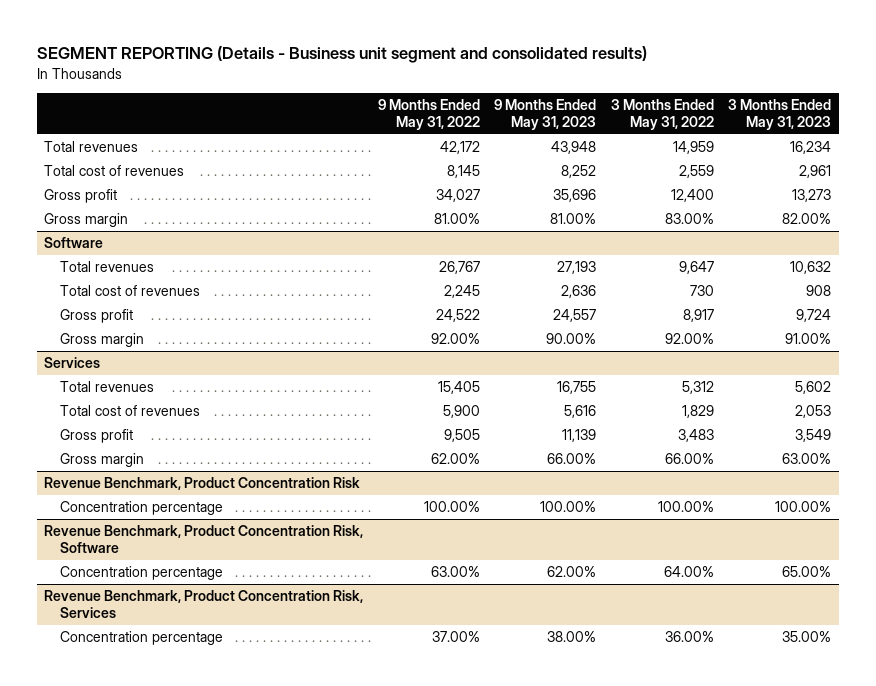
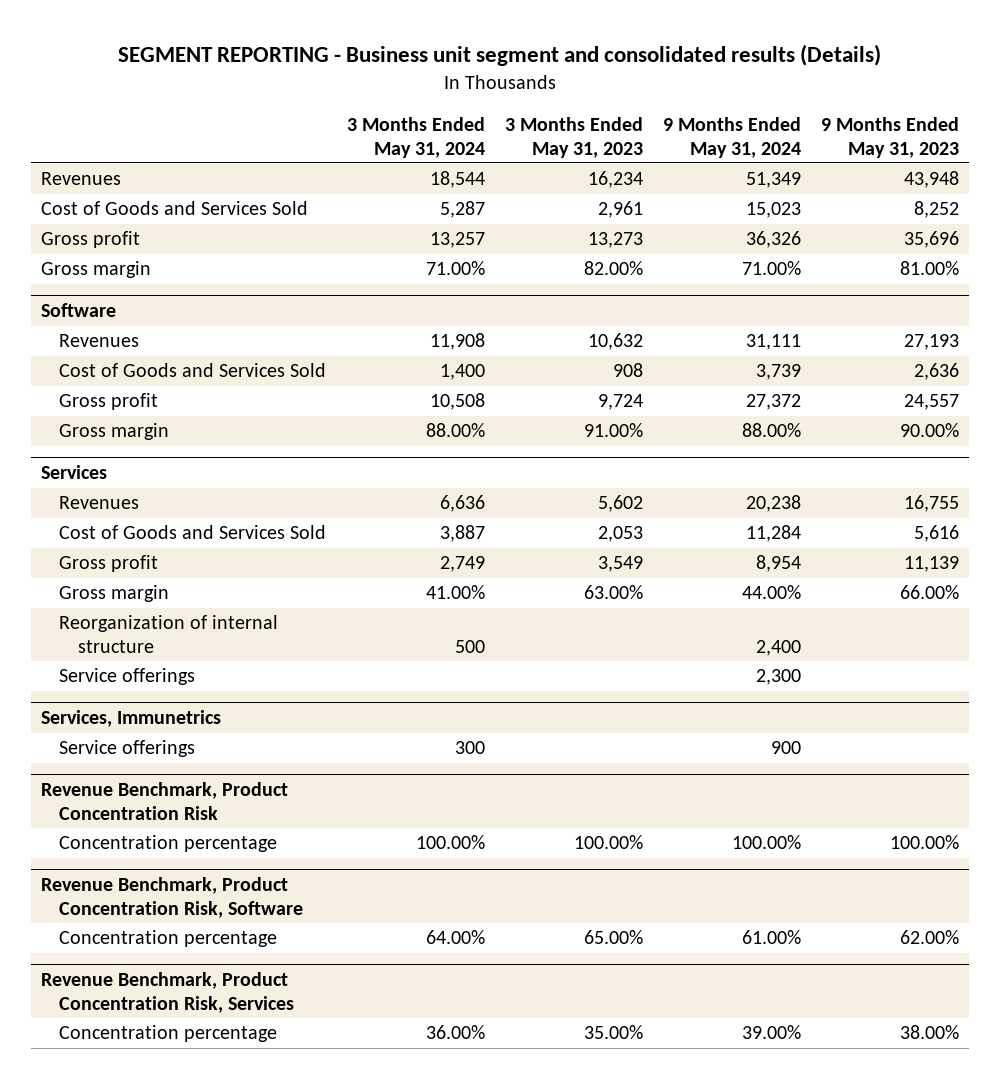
- SEGMENT REPORTING (Details - Business unit segment and consolidated results)
+ SEGMENT REPORTING - Business unit segment and consolidated results (Details)
- | 9 Months Ended May 31, 2022 | 9 Months Ended May 31, 2023 | 3 Months Ended May 31, 2022 | 3 Months Ended May 31, 2023
+ | 3 Months Ended May 31, 2024 | 3 Months Ended May 31, 2023 | 9 Months Ended May 31, 2024 | 9 Months Ended May 31, 2023
- Total revenues | 42,172 | 43,948 | 14,959 | 16,234
- Total cost of revenues | 8,145 | 8,252 | 2,559 | 2,961
+ Revenues | 18,544 | 16,234 | 51,349 | 43,948
+ Cost of Goods and Services Sold | 5,287 | 2,961 | 15,023 | 8,252
@ Software
- Total revenues | 26,767 | 27,193 | 9,647 | 10,632
- Total cost of revenues | 2,245 | 2,636 | 730 | 908
+ Revenues | 11,908 | 10,632 | 31,111 | 27,193
+ Cost of Goods and Services Sold | 1,400 | 908 | 3,739 | 2,636
@ Services
- Total revenues | 15,405 | 16,755 | 5,312 | 5,602
- Total cost of revenues | 5,900 | 5,616 | 1,829 | 2,053
+ Revenues | 6,636 | 5,602 | 20,238 | 16,755
+ Cost of Goods and Services Sold | 3,887 | 2,053 | 11,284 | 5,616
+ Reorganization of internal structure | 500 | | 2,400 |
+ Service offerings | | | 2,300 |
+ Services, Immunetrics
+ Service offerings | 300 | | 900 |

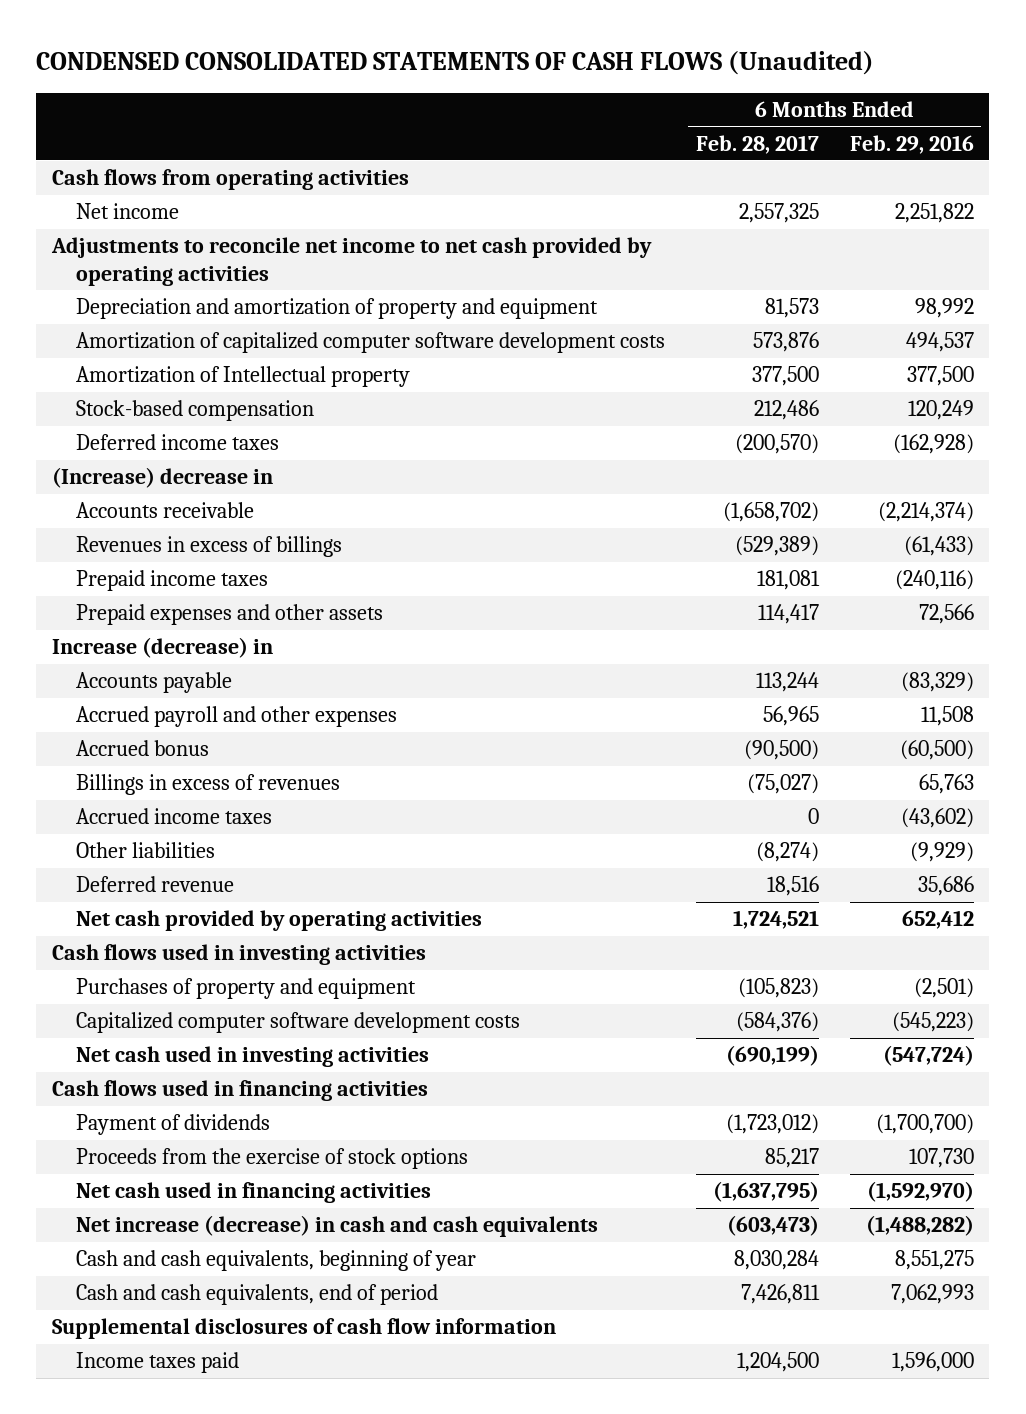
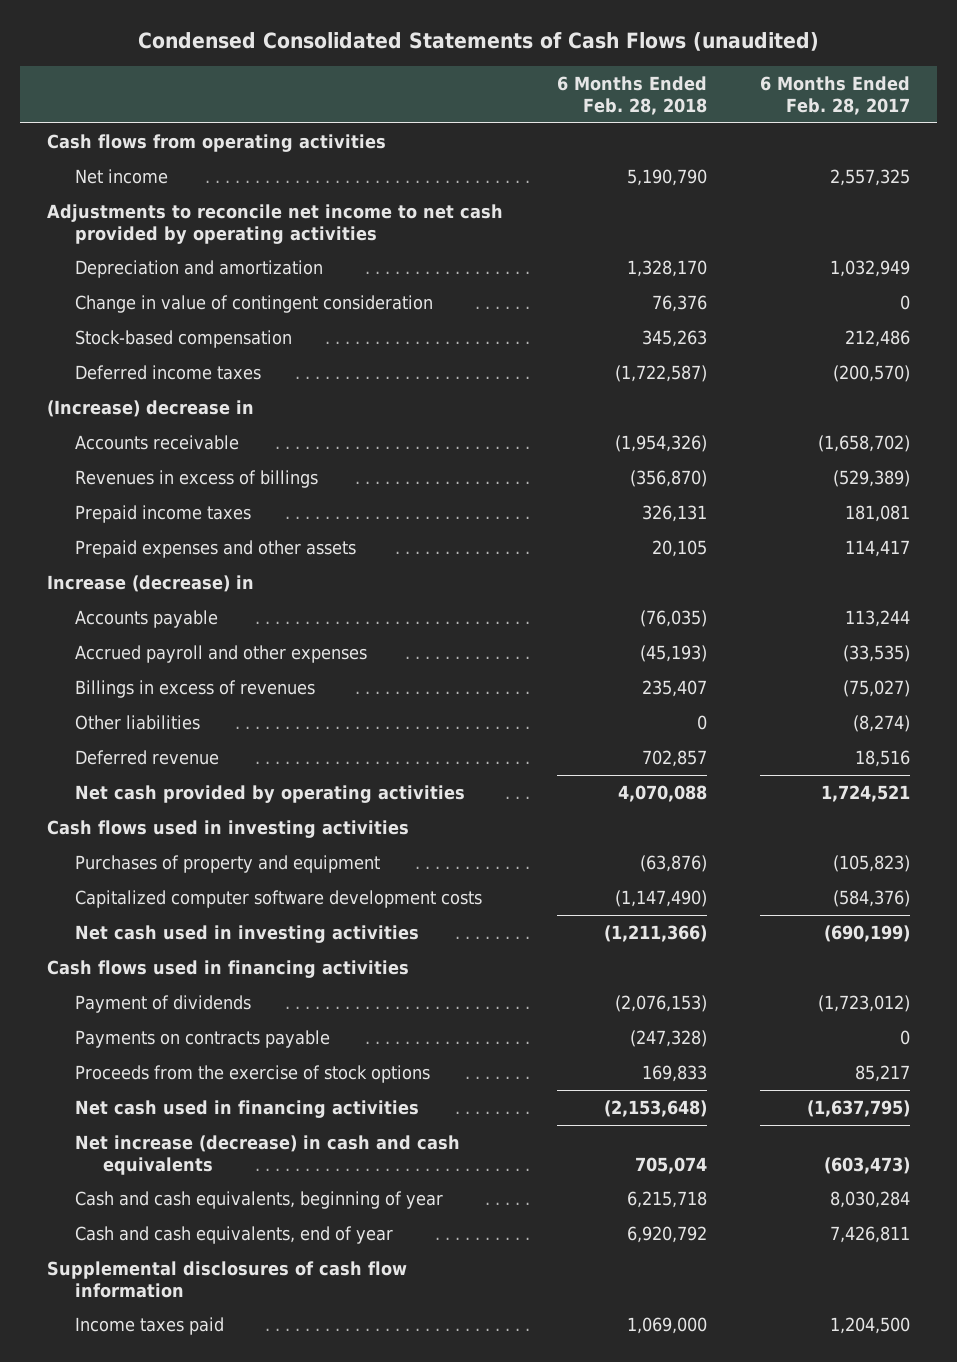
- CONDENSED CONSOLIDATED STATEMENTS OF CASH FLOWS (Unaudited)
+ Condensed Consolidated Statements of Cash Flows (unaudited)
- | 6 Months Ended Feb. 28, 2017 | 6 Months Ended Feb. 29, 2016
+ | 6 Months Ended Feb. 28, 2018 | 6 Months Ended Feb. 28, 2017
- Depreciation and amortization of property and equipment | 81,573 | 98,992
- Amortization of capitalized computer software development costs | 573,876 | 494,537
- Amortization of Intellectual property | 377,500 | 377,500
+ Depreciation and amortization | 1,328,170 | 1,032,949
+ Change in value of contingent consideration | 76,376 | 0
- Accrued payroll and other expenses | 56,965 | 11,508
- Accrued bonus | (90,500) | (60,500)
+ Accrued payroll and other expenses | (45,193) | (33,535)
- Accrued income taxes | 0 | (43,602)
+ Payments on contracts payable | (247,328) | 0
- Cash and cash equivalents, end of period | 7,426,811 | 7,062,993
+ Cash and cash equivalents, end of year | 6,920,792 | 7,426,811

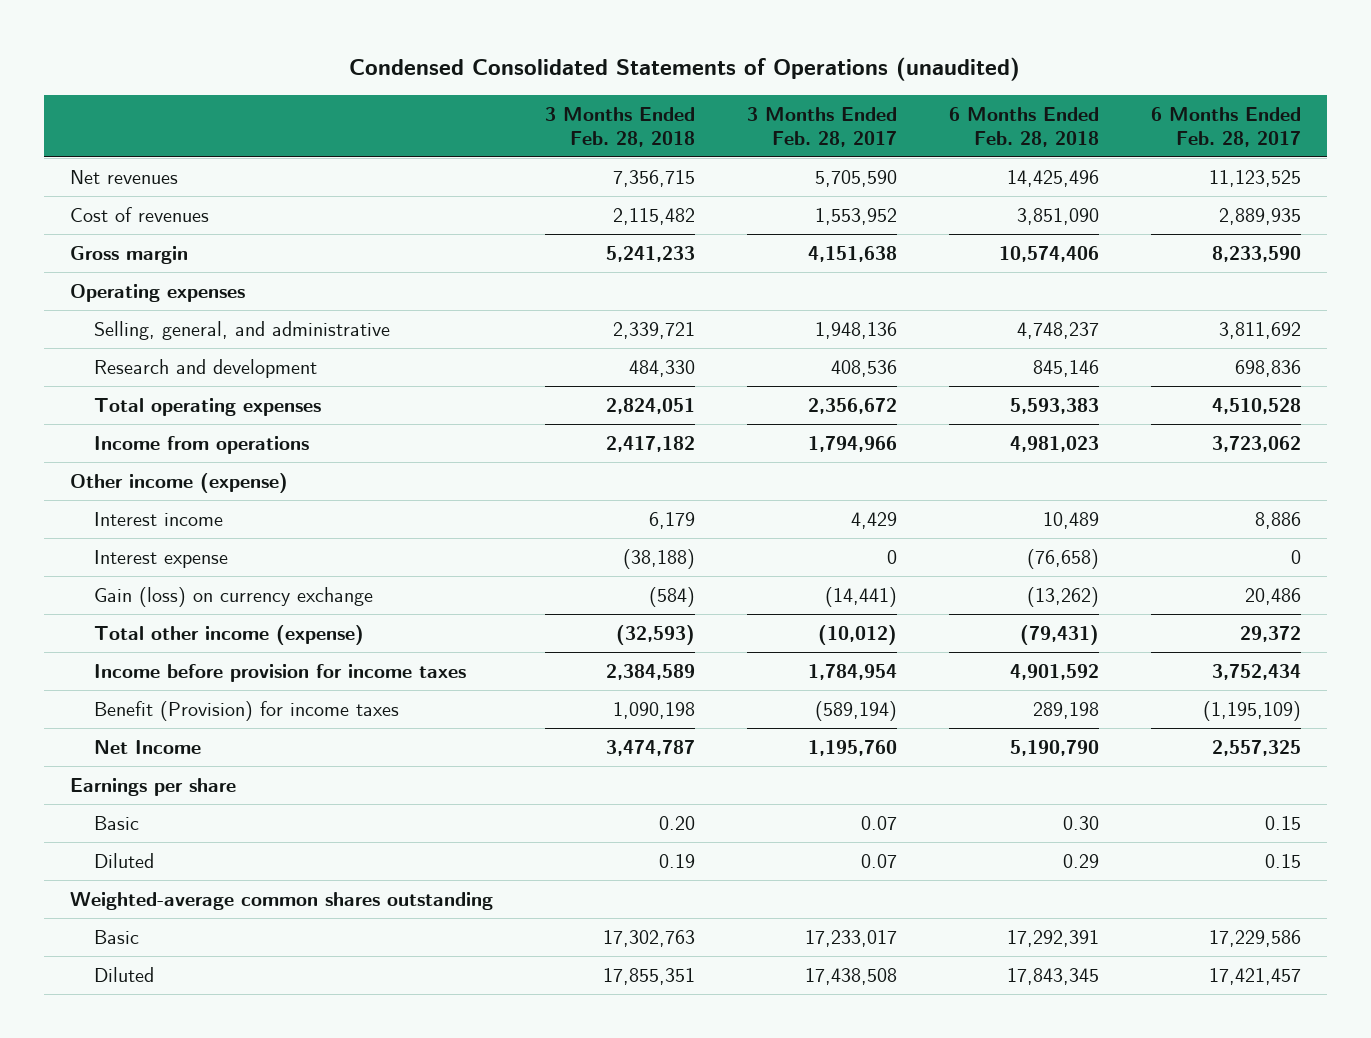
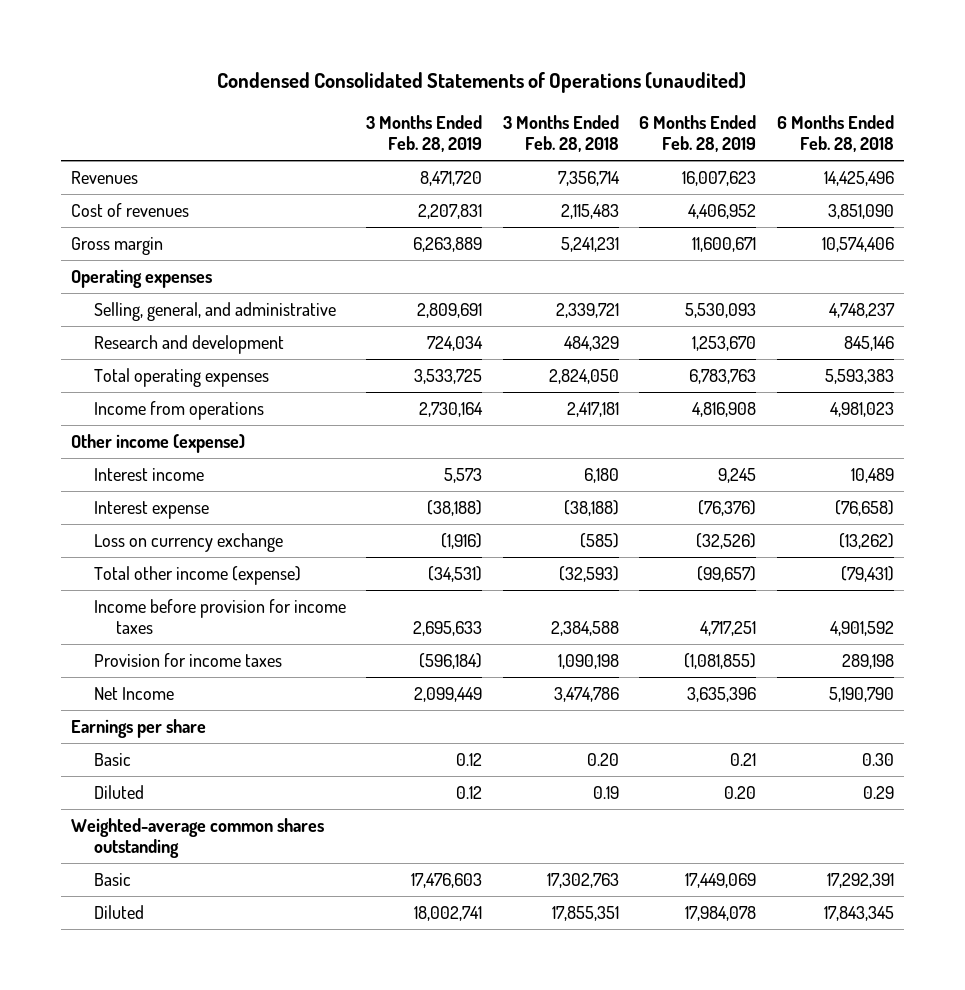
- | 3 Months Ended Feb. 28, 2018 | 3 Months Ended Feb. 28, 2017 | 6 Months Ended Feb. 28, 2018 | 6 Months Ended Feb. 28, 2017
+ | 3 Months Ended Feb. 28, 2019 | 3 Months Ended Feb. 28, 2018 | 6 Months Ended Feb. 28, 2019 | 6 Months Ended Feb. 28, 2018
- Net revenues | 7,356,715 | 5,705,590 | 14,425,496 | 11,123,525
- Cost of revenues | 2,115,482 | 1,553,952 | 3,851,090 | 2,889,935
- Gross margin | 5,241,233 | 4,151,638 | 10,574,406 | 8,233,590
+ Revenues | 8,471,720 | 7,356,714 | 16,007,623 | 14,425,496
+ Cost of revenues | 2,207,831 | 2,115,483 | 4,406,952 | 3,851,090
+ Gross margin | 6,263,889 | 5,241,231 | 11,600,671 | 10,574,406
- Research and development | 484,330 | 408,536 | 845,146 | 698,836
- Total operating expenses | 2,824,051 | 2,356,672 | 5,593,383 | 4,510,528
- Income from operations | 2,417,182 | 1,794,966 | 4,981,023 | 3,723,062
+ Research and development | 724,034 | 484,329 | 1,253,670 | 845,146
+ Total operating expenses | 3,533,725 | 2,824,050 | 6,783,763 | 5,593,383
+ Income from operations | 2,730,164 | 2,417,181 | 4,816,908 | 4,981,023
- Interest income | 6,179 | 4,429 | 10,489 | 8,886
+ Interest income | 5,573 | 6,180 | 9,245 | 10,489
- Gain (loss) on currency exchange | (584) | (14,441) | (13,262) | 20,486
+ Loss on currency exchange | (1,916) | (585) | (32,526) | (13,262)
- Income before provision for income taxes | 2,384,589 | 1,784,954 | 4,901,592 | 3,752,434
- Benefit (Provision) for income taxes | 1,090,198 | (589,194) | 289,198 | (1,195,109)
- Net Income | 3,474,787 | 1,195,760 | 5,190,790 | 2,557,325
+ Income before provision for income taxes | 2,695,633 | 2,384,588 | 4,717,251 | 4,901,592
+ Provision for income taxes | (596,184) | 1,090,198 | (1,081,855) | 289,198
+ Net Income | 2,099,449 | 3,474,786 | 3,635,396 | 5,190,790

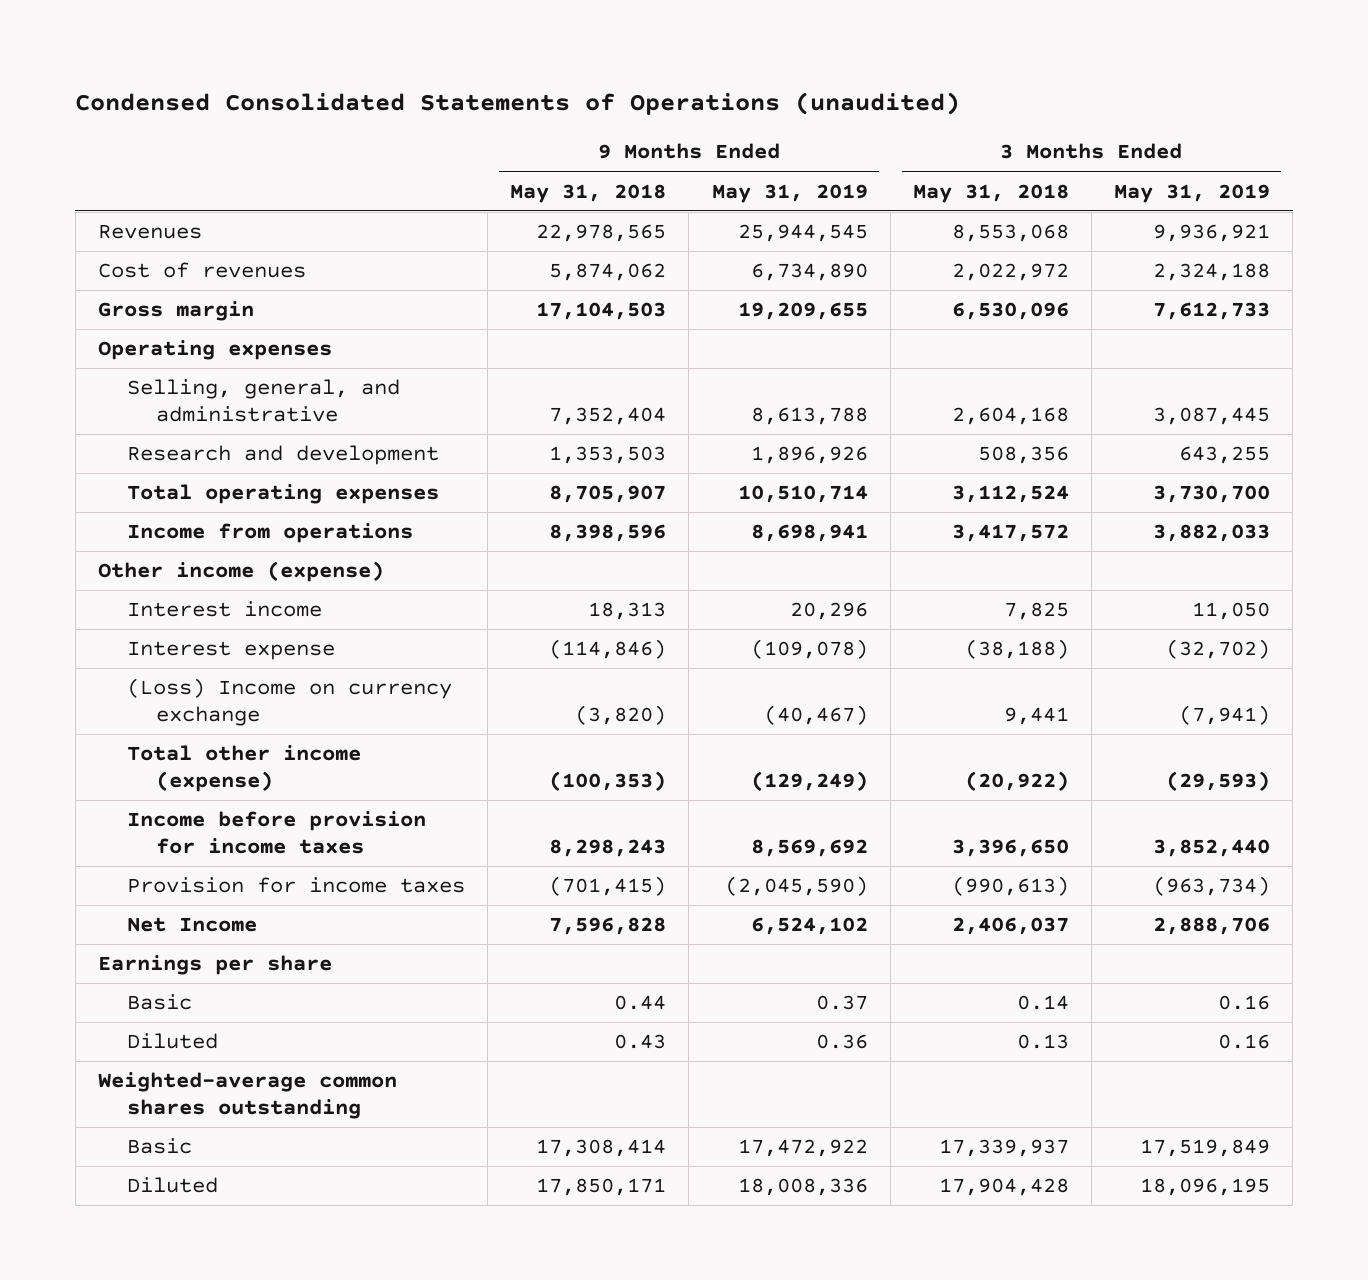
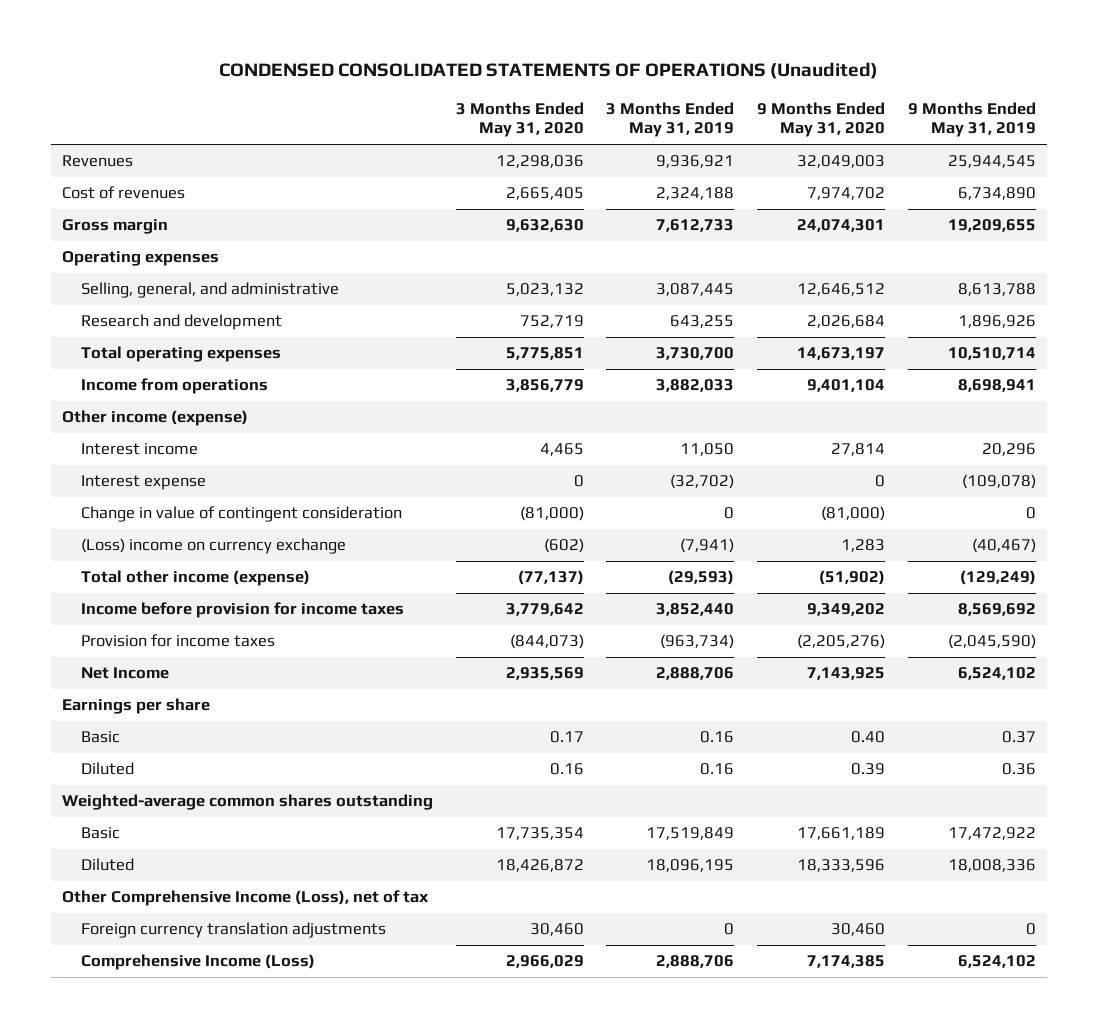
- Condensed Consolidated Statements of Operations (unaudited)
+ CONDENSED CONSOLIDATED STATEMENTS OF OPERATIONS (Unaudited)
- | 9 Months Ended May 31, 2018 | 9 Months Ended May 31, 2019 | 3 Months Ended May 31, 2018 | 3 Months Ended May 31, 2019
+ | 3 Months Ended May 31, 2020 | 3 Months Ended May 31, 2019 | 9 Months Ended May 31, 2020 | 9 Months Ended May 31, 2019
- (Loss) Income on currency exchange | (3,820) | (40,467) | 9,441 | (7,941)
+ Change in value of contingent consideration | (81,000) | 0 | (81,000) | 0
+ (Loss) income on currency exchange | (602) | (7,941) | 1,283 | (40,467)
+ Other Comprehensive Income (Loss), net of tax
+ Foreign currency translation adjustments | 30,460 | 0 | 30,460 | 0
+ Comprehensive Income (Loss) | 2,966,029 | 2,888,706 | 7,174,385 | 6,524,102

